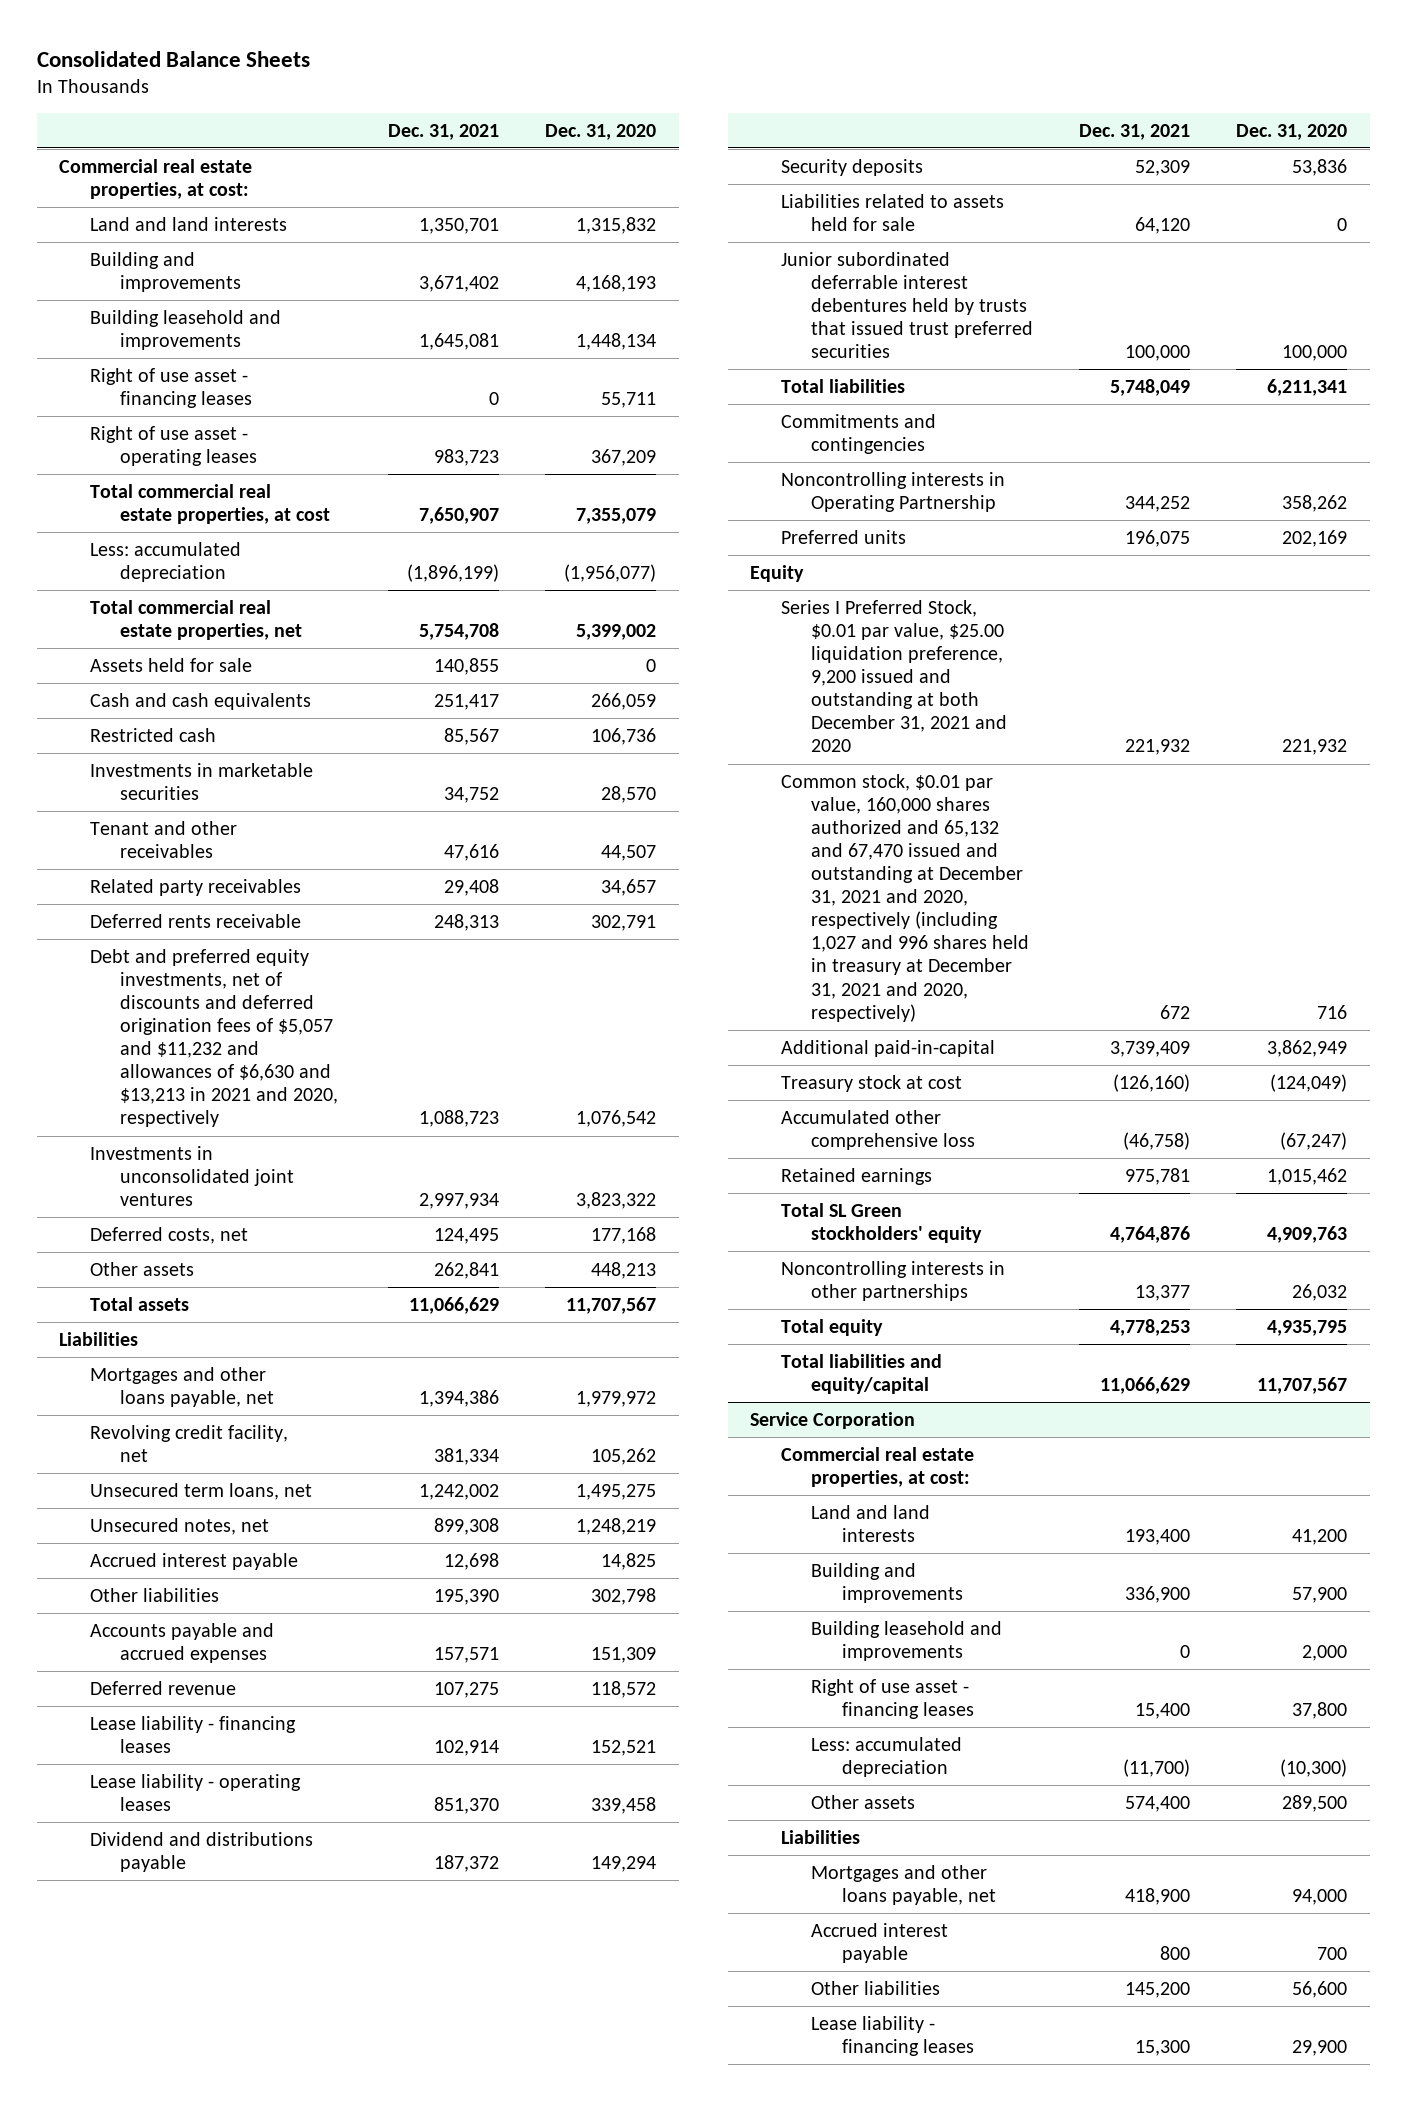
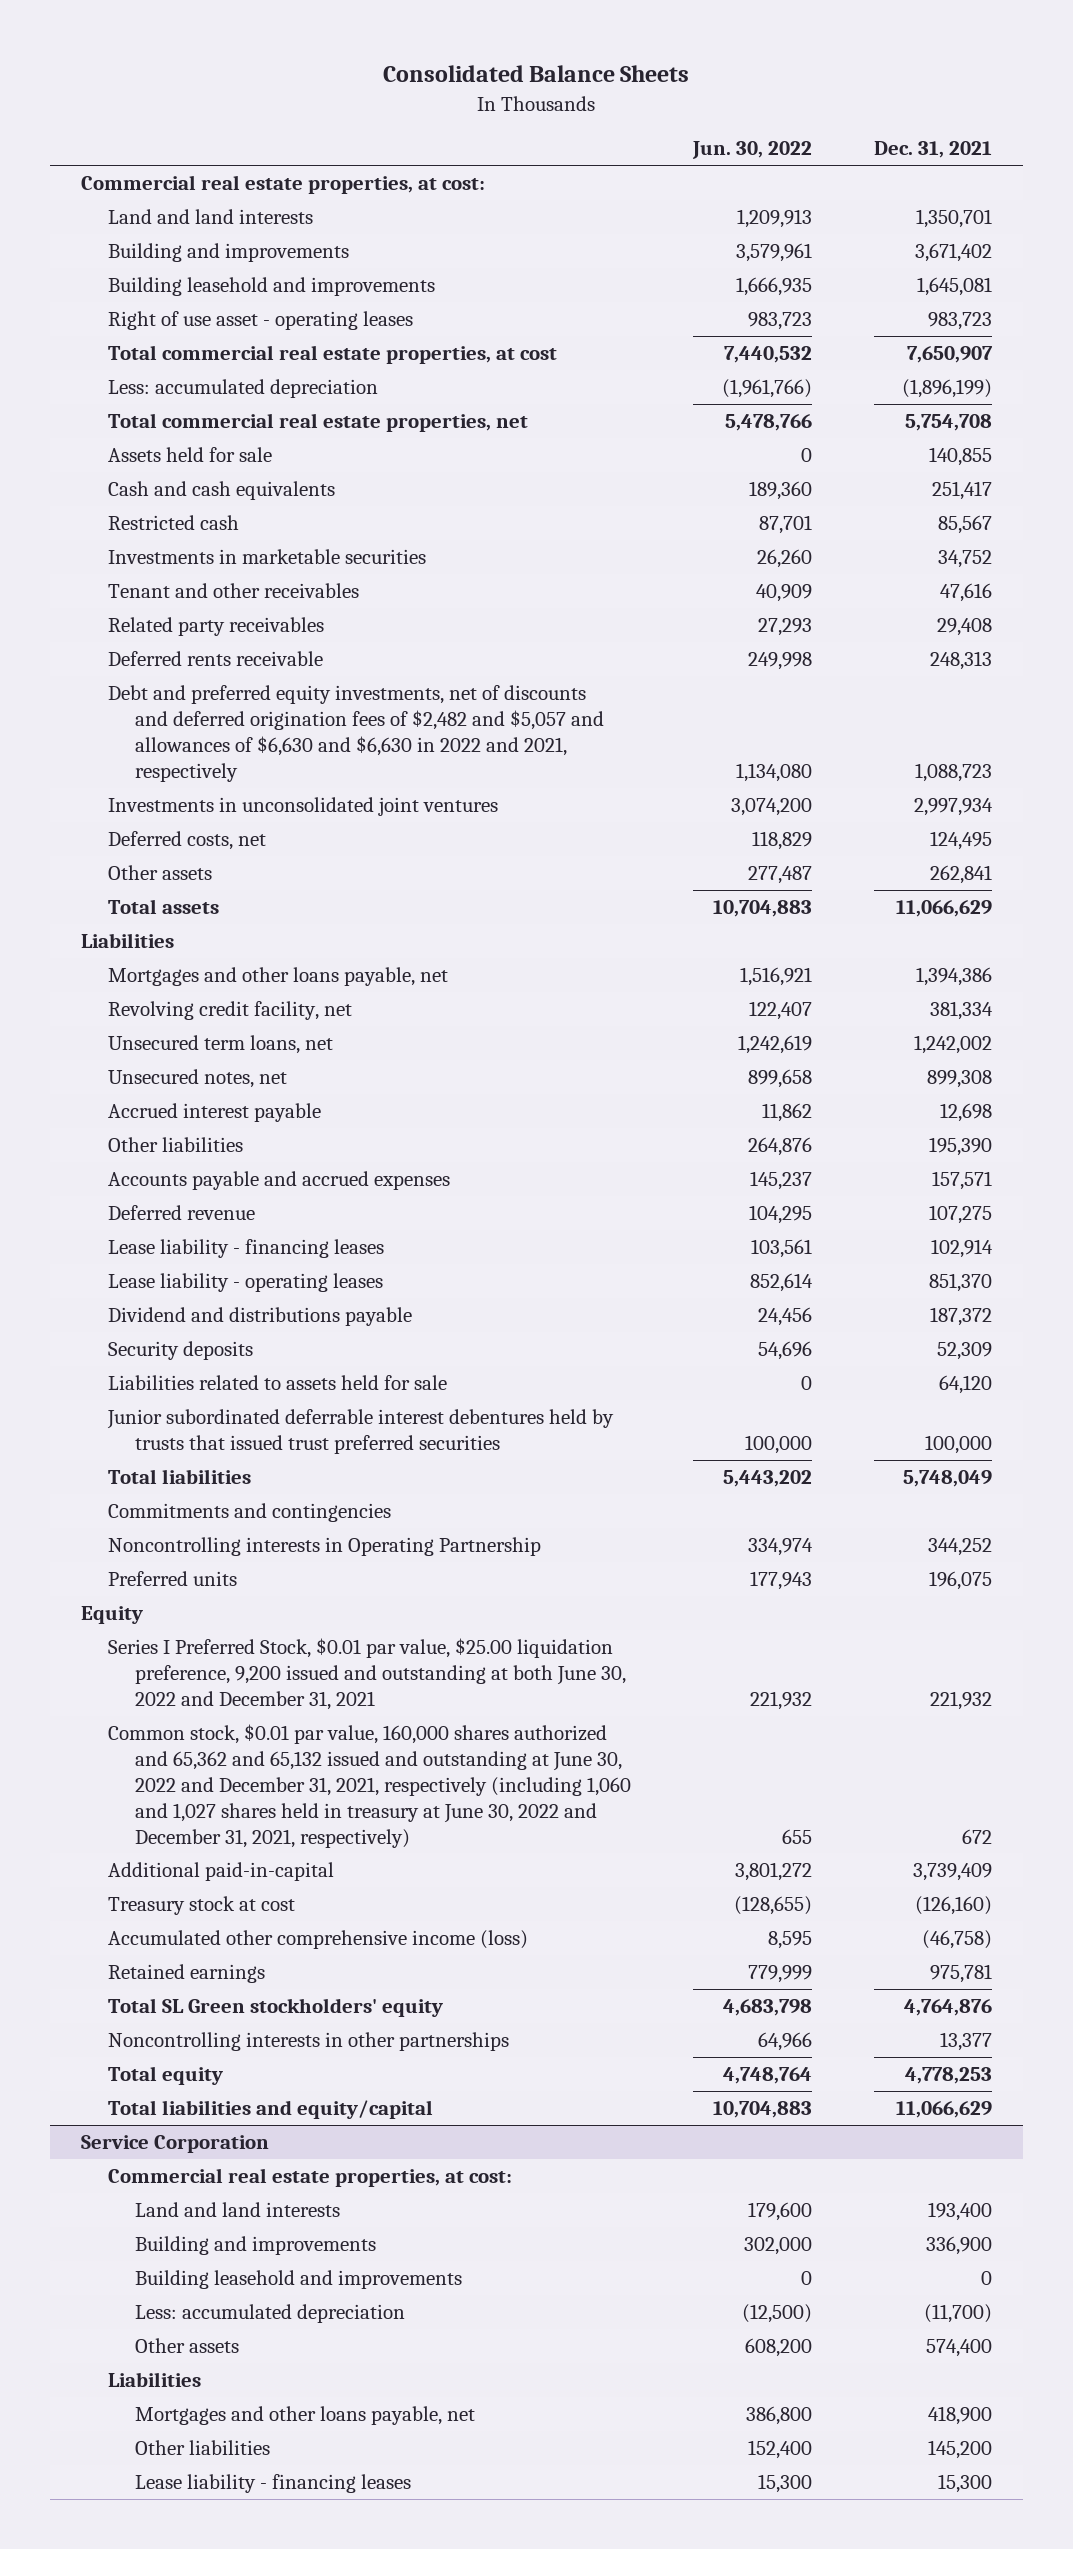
- | Dec. 31, 2021 | Dec. 31, 2020
+ | Jun. 30, 2022 | Dec. 31, 2021
- Right of use asset - financing leases | 0 | 55,711
- Debt and preferred equity investments, net of discounts and deferred origination fees of $5,057 and $11,232 and allowances of $6,630 and $13,213 in 2021 and 2020, respectively | 1,088,723 | 1,076,542
+ Debt and preferred equity investments, net of discounts and deferred origination fees of $2,482 and $5,057 and allowances of $6,630 and $6,630 in 2022 and 2021, respectively | 1,134,080 | 1,088,723
- Series I Preferred Stock, $0.01 par value, $25.00 liquidation preference, 9,200 issued and outstanding at both December 31, 2021 and 2020 | 221,932 | 221,932
- Common stock, $0.01 par value, 160,000 shares authorized and 65,132 and 67,470 issued and outstanding at December 31, 2021 and 2020, respectively (including 1,027 and 996 shares held in treasury at December 31, 2021 and 2020, respectively) | 672 | 716
+ Series I Preferred Stock, $0.01 par value, $25.00 liquidation preference, 9,200 issued and outstanding at both June 30, 2022 and December 31, 2021 | 221,932 | 221,932
+ Common stock, $0.01 par value, 160,000 shares authorized and 65,362 and 65,132 issued and outstanding at June 30, 2022 and December 31, 2021, respectively (including 1,060 and 1,027 shares held in treasury at June 30, 2022 and December 31, 2021, respectively) | 655 | 672
- Accumulated other comprehensive loss | (46,758) | (67,247)
+ Accumulated other comprehensive income (loss) | 8,595 | (46,758)
@ Service Corporation
- Right of use asset - financing leases | 15,400 | 37,800
- Accrued interest payable | 800 | 700

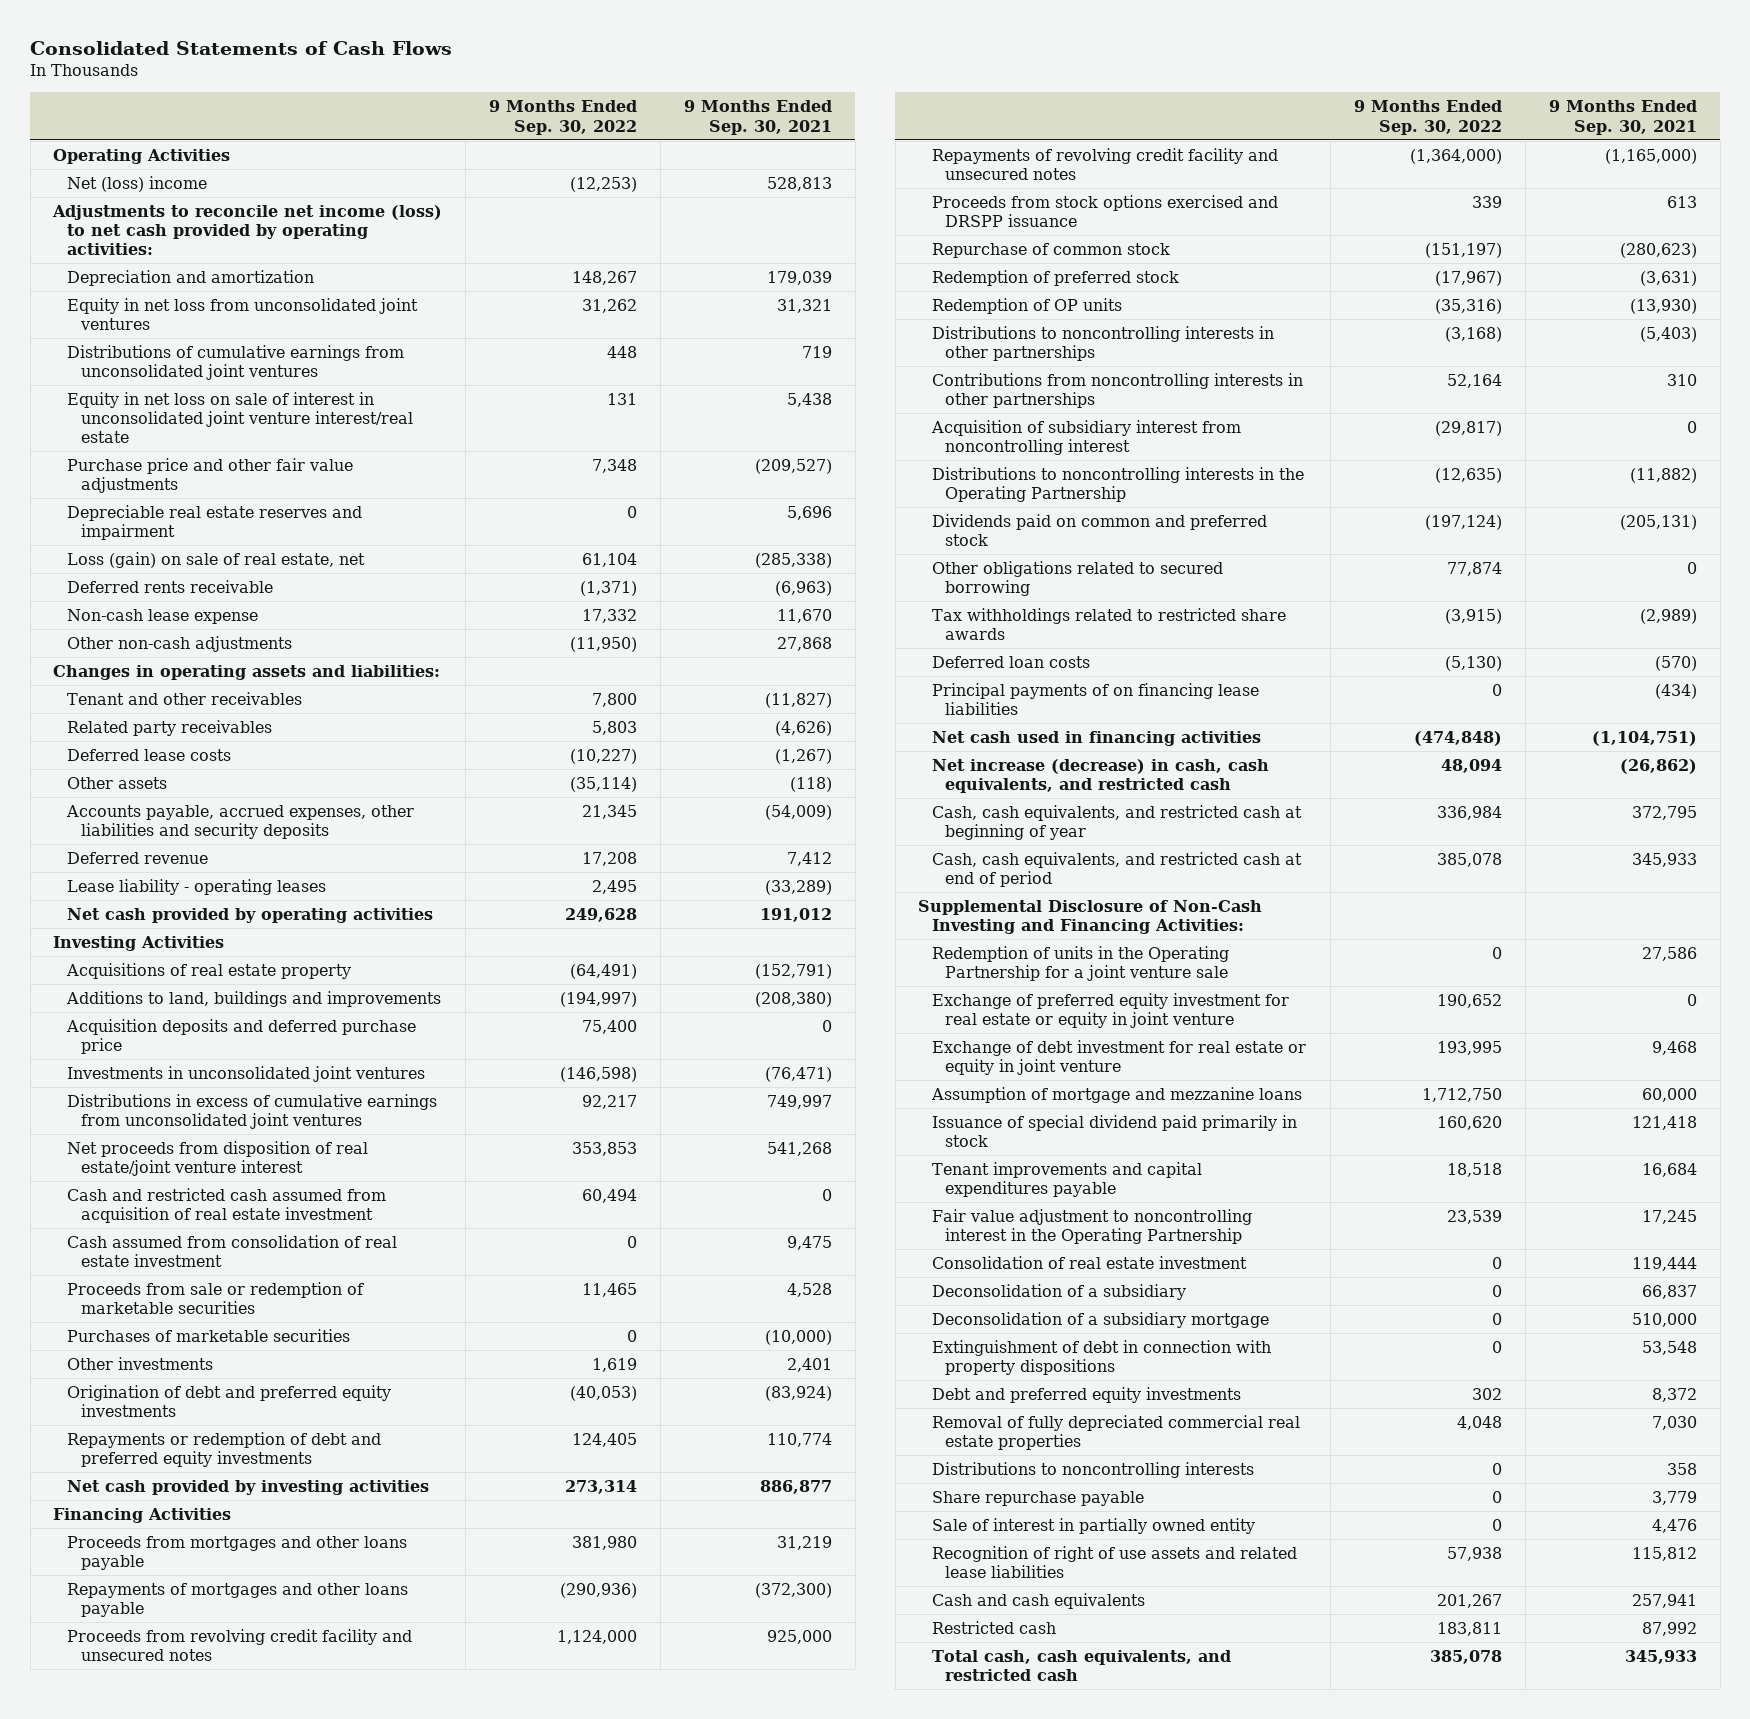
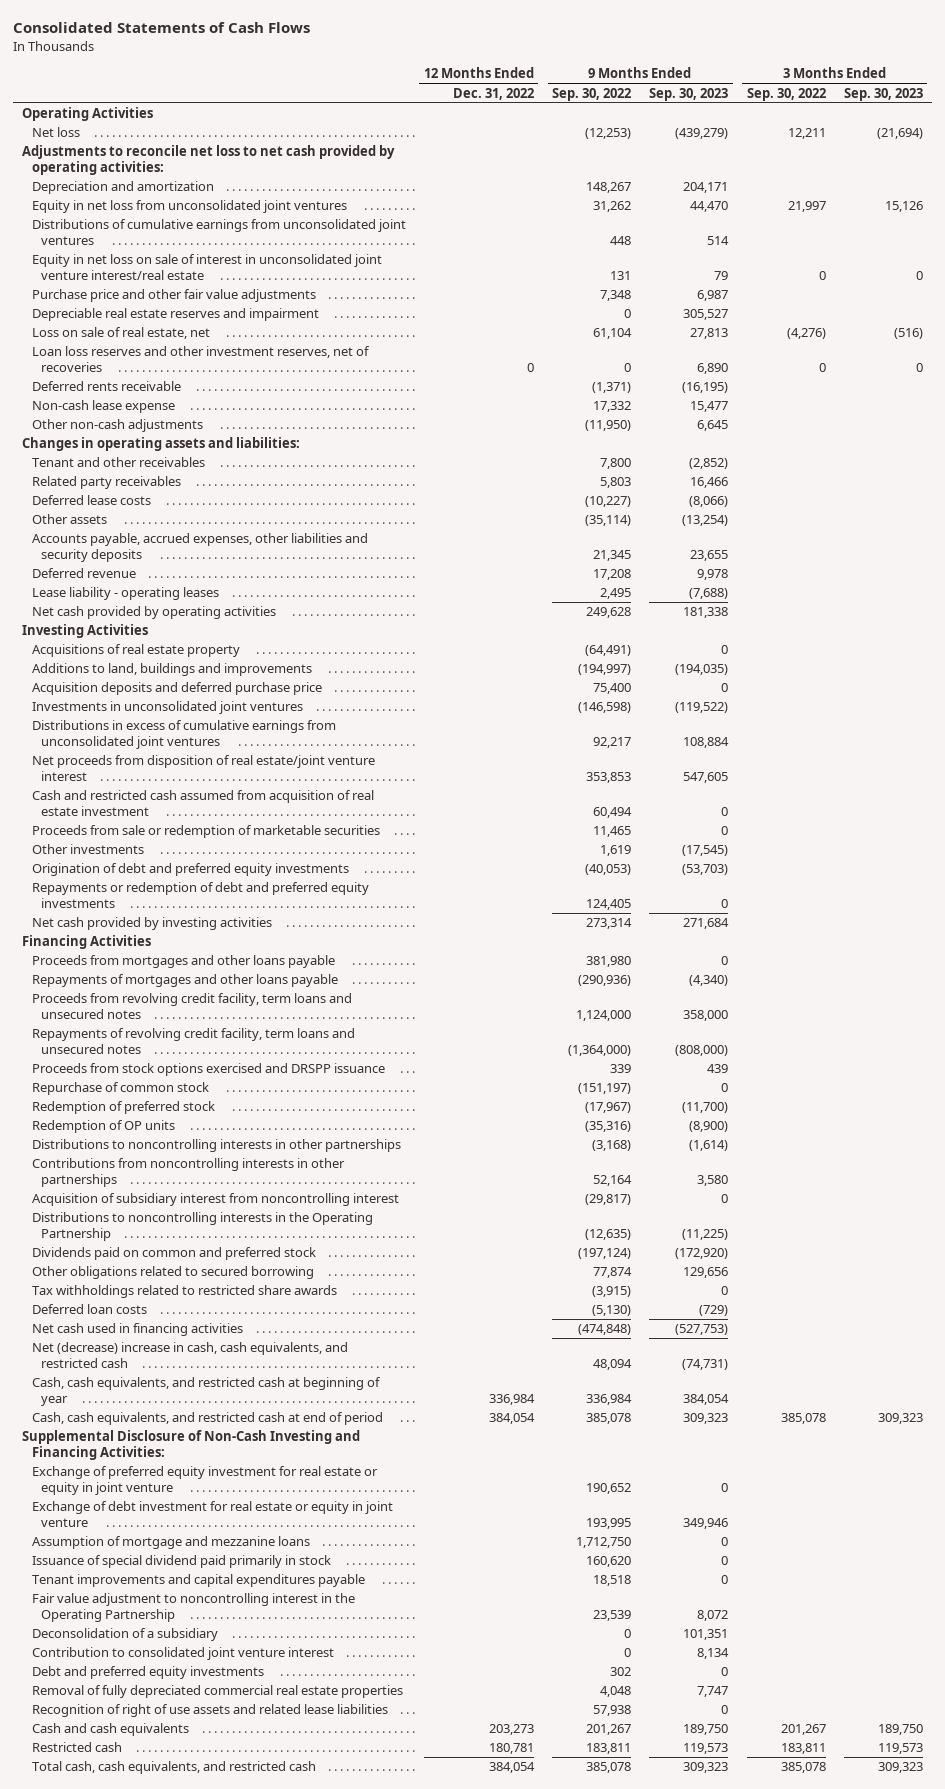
- | 9 Months Ended Sep. 30, 2022 | 9 Months Ended Sep. 30, 2021
+ | 12 Months Ended Dec. 31, 2022 | 9 Months Ended Sep. 30, 2022 | 9 Months Ended Sep. 30, 2023 | 3 Months Ended Sep. 30, 2022 | 3 Months Ended Sep. 30, 2023
- Net (loss) income | (12,253) | 528,813
- Adjustments to reconcile net income (loss) to net cash provided by operating activities:
+ Net loss | | (12,253) | (439,279) | 12,211 | (21,694)
+ Adjustments to reconcile net loss to net cash provided by operating activities:
- Loss (gain) on sale of real estate, net | 61,104 | (285,338)
+ Loss on sale of real estate, net | | 61,104 | 27,813 | (4,276) | (516)
+ Loan loss reserves and other investment reserves, net of recoveries | 0 | 0 | 6,890 | 0 | 0
- Cash assumed from consolidation of real estate investment | 0 | 9,475
- Purchases of marketable securities | 0 | (10,000)
- Proceeds from revolving credit facility and unsecured notes | 1,124,000 | 925,000
- Repayments of revolving credit facility and unsecured notes | (1,364,000) | (1,165,000)
+ Proceeds from revolving credit facility, term loans and unsecured notes | | 1,124,000 | 358,000 | |
+ Repayments of revolving credit facility, term loans and unsecured notes | | (1,364,000) | (808,000) | |
- Principal payments of on financing lease liabilities | 0 | (434)
- Net increase (decrease) in cash, cash equivalents, and restricted cash | 48,094 | (26,862)
+ Net (decrease) increase in cash, cash equivalents, and restricted cash | | 48,094 | (74,731) | |
- Redemption of units in the Operating Partnership for a joint venture sale | 0 | 27,586
- Consolidation of real estate investment | 0 | 119,444
- Deconsolidation of a subsidiary mortgage | 0 | 510,000
- Extinguishment of debt in connection with property dispositions | 0 | 53,548
+ Contribution to consolidated joint venture interest | | 0 | 8,134 | |
- Distributions to noncontrolling interests | 0 | 358
- Share repurchase payable | 0 | 3,779
- Sale of interest in partially owned entity | 0 | 4,476

